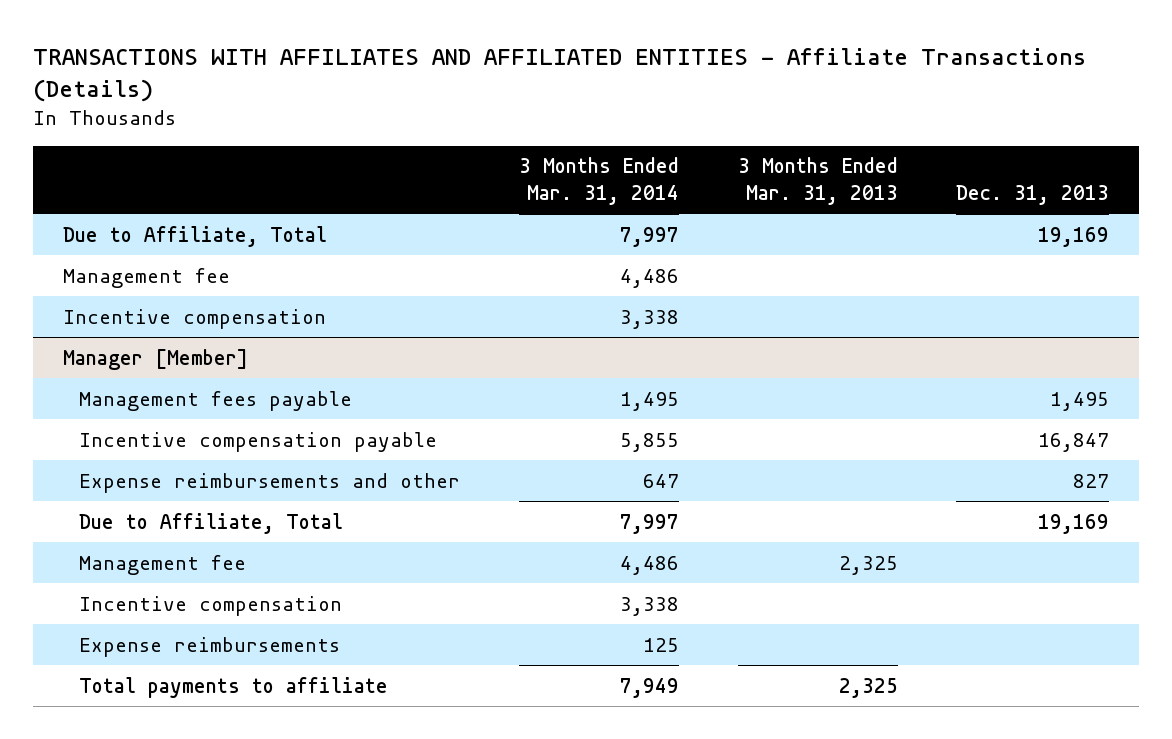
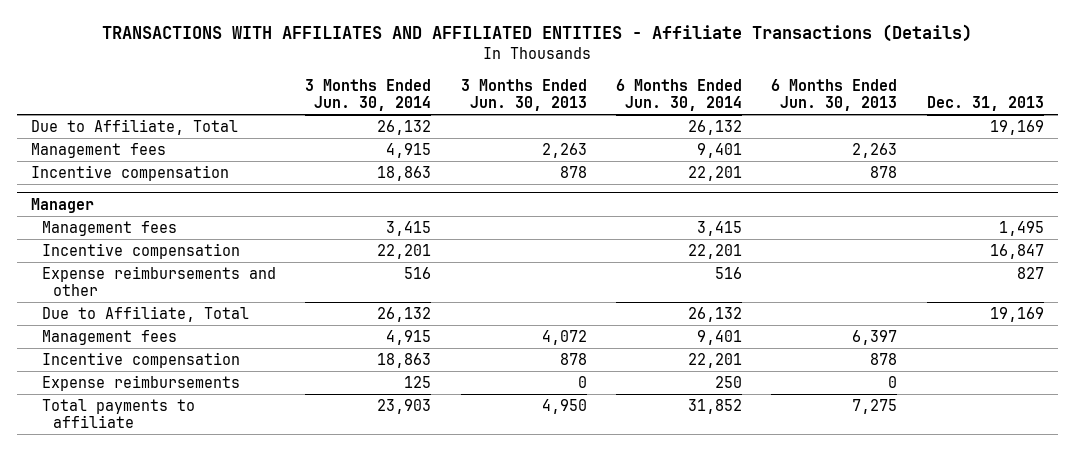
- | 3 Months Ended Mar. 31, 2014 | 3 Months Ended Mar. 31, 2013 | Dec. 31, 2013
+ | 3 Months Ended Jun. 30, 2014 | 3 Months Ended Jun. 30, 2013 | 6 Months Ended Jun. 30, 2014 | 6 Months Ended Jun. 30, 2013 | Dec. 31, 2013
- Management fee | 4,486 | |
+ Management fees | 4,915 | 2,263 | 9,401 | 2,263 |
- Manager [Member]
- Management fees payable | 1,495 | | 1,495
- Incentive compensation payable | 5,855 | | 16,847
+ Manager
+ Management fees | 3,415 | | 3,415 | | 1,495
+ Incentive compensation | 22,201 | | 22,201 | | 16,847
- Management fee | 4,486 | 2,325 |
+ Management fees | 4,915 | 4,072 | 9,401 | 6,397 |

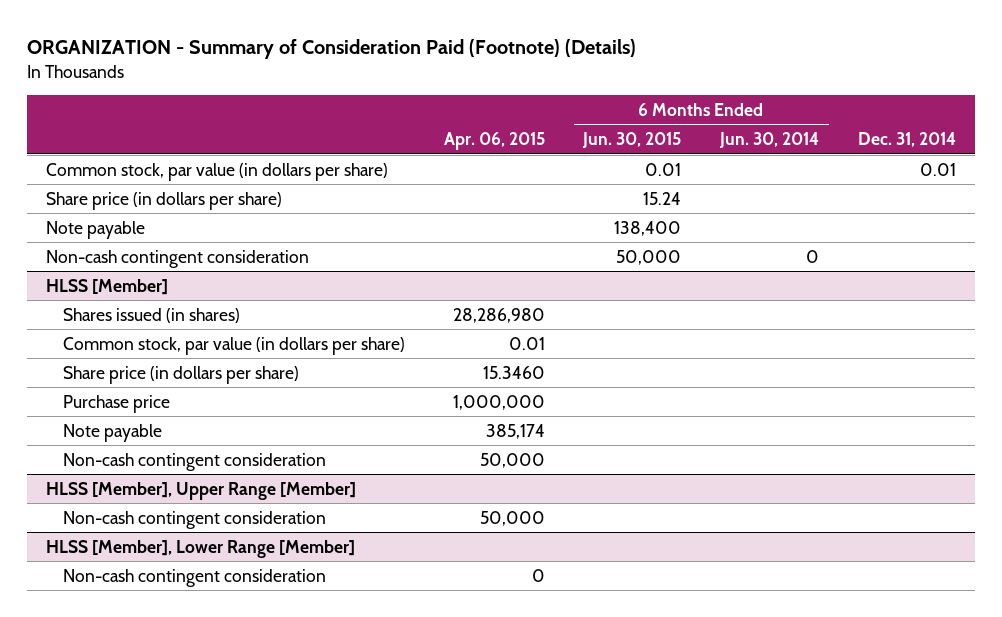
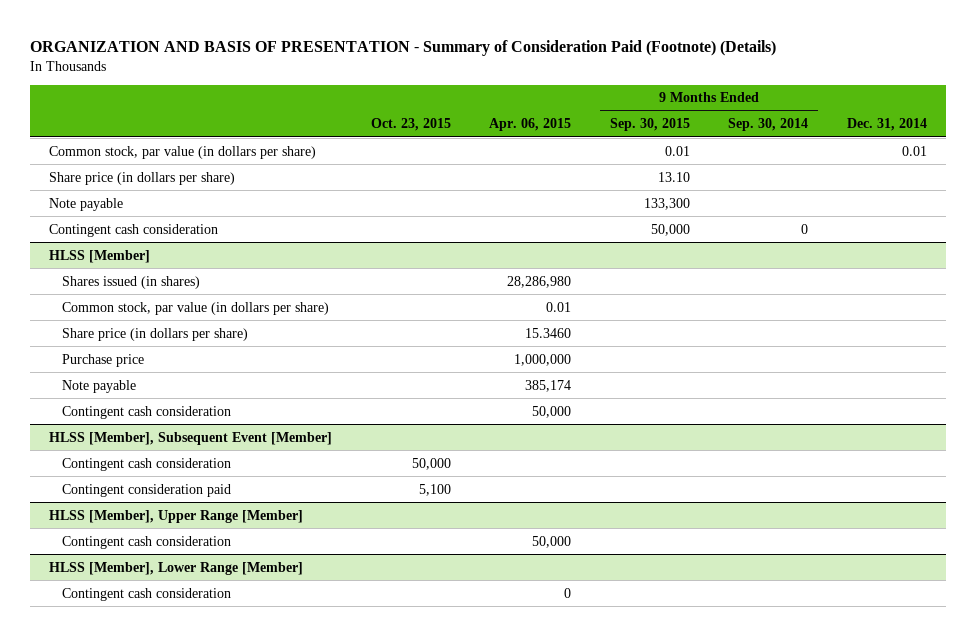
- ORGANIZATION - Summary of Consideration Paid (Footnote) (Details)
+ ORGANIZATION AND BASIS OF PRESENTATION - Summary of Consideration Paid (Footnote) (Details)
- | Apr. 06, 2015 | 6 Months Ended Jun. 30, 2015 | 6 Months Ended Jun. 30, 2014 | Dec. 31, 2014
+ | Oct. 23, 2015 | Apr. 06, 2015 | 9 Months Ended Sep. 30, 2015 | 9 Months Ended Sep. 30, 2014 | Dec. 31, 2014
- Non-cash contingent consideration | | 50,000 | 0 |
+ Contingent cash consideration | | | 50,000 | 0 |
@ HLSS [Member]
- Non-cash contingent consideration | 50,000 | | |
+ Contingent cash consideration | | 50,000 | | |
+ HLSS [Member], Subsequent Event [Member]
+ Contingent cash consideration | 50,000 | | | |
+ Contingent consideration paid | 5,100 | | | |
@ HLSS [Member], Upper Range [Member]
- Non-cash contingent consideration | 50,000 | | |
+ Contingent cash consideration | | 50,000 | | |
@ HLSS [Member], Lower Range [Member]
- Non-cash contingent consideration | 0 | | |
+ Contingent cash consideration | | 0 | | |

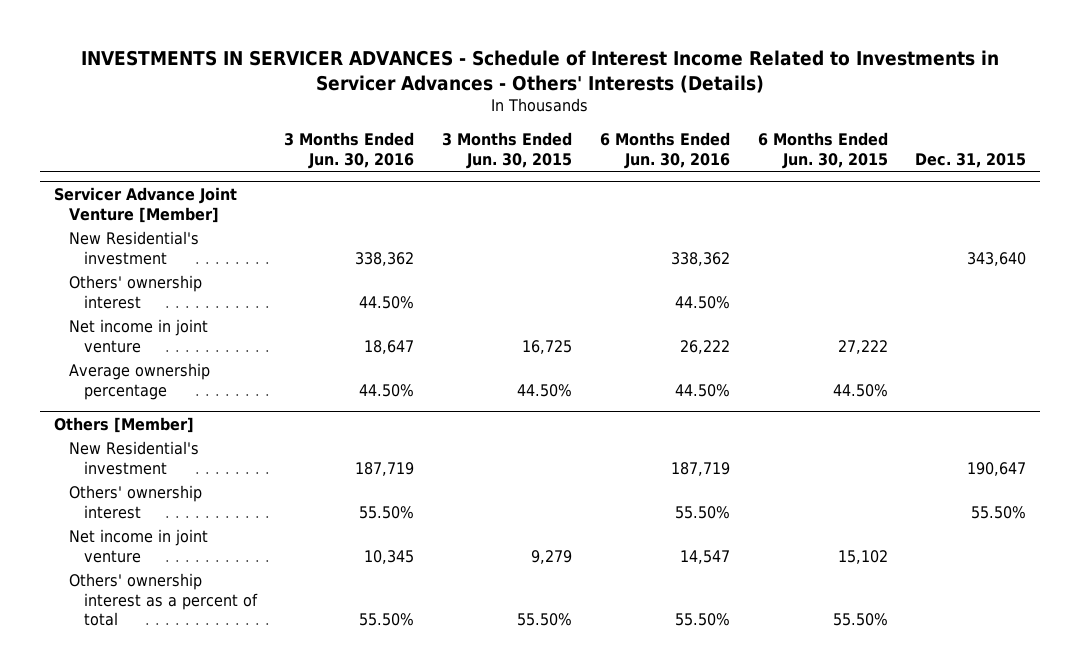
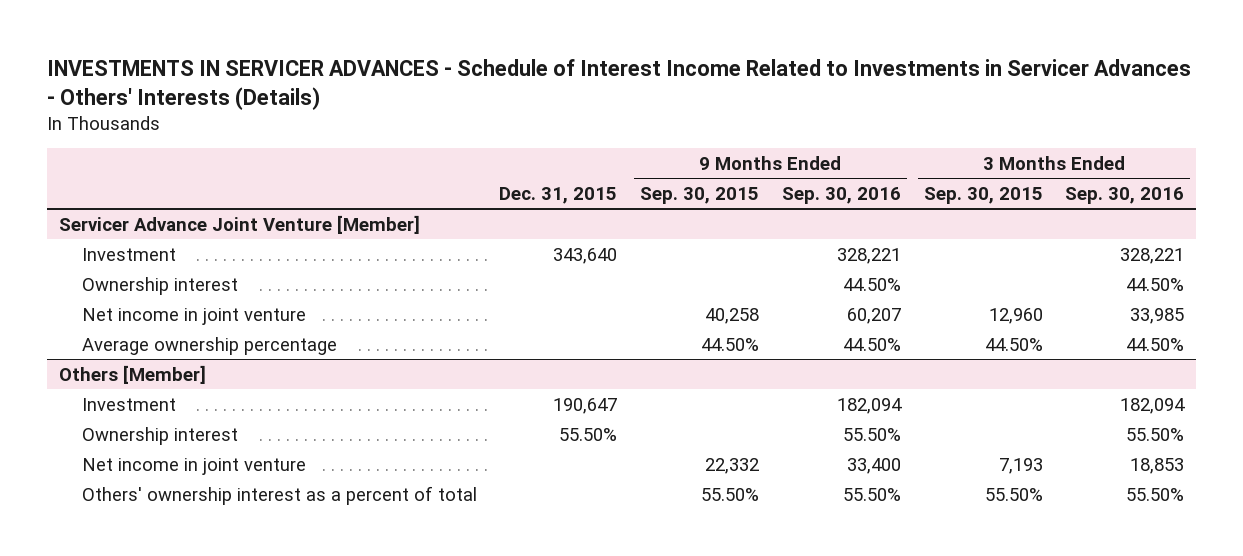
- | 3 Months Ended Jun. 30, 2016 | 3 Months Ended Jun. 30, 2015 | 6 Months Ended Jun. 30, 2016 | 6 Months Ended Jun. 30, 2015 | Dec. 31, 2015
+ | Dec. 31, 2015 | 9 Months Ended Sep. 30, 2015 | 9 Months Ended Sep. 30, 2016 | 3 Months Ended Sep. 30, 2015 | 3 Months Ended Sep. 30, 2016
@ Servicer Advance Joint Venture [Member]
- New Residential's investment | 338,362 | | 338,362 | | 343,640
- Others' ownership interest | 44.50% | | 44.50% | |
+ Investment | 343,640 | | 328,221 | | 328,221
+ Ownership interest | | | 44.50% | | 44.50%
@ Others [Member]
- New Residential's investment | 187,719 | | 187,719 | | 190,647
- Others' ownership interest | 55.50% | | 55.50% | | 55.50%
+ Investment | 190,647 | | 182,094 | | 182,094
+ Ownership interest | 55.50% | | 55.50% | | 55.50%

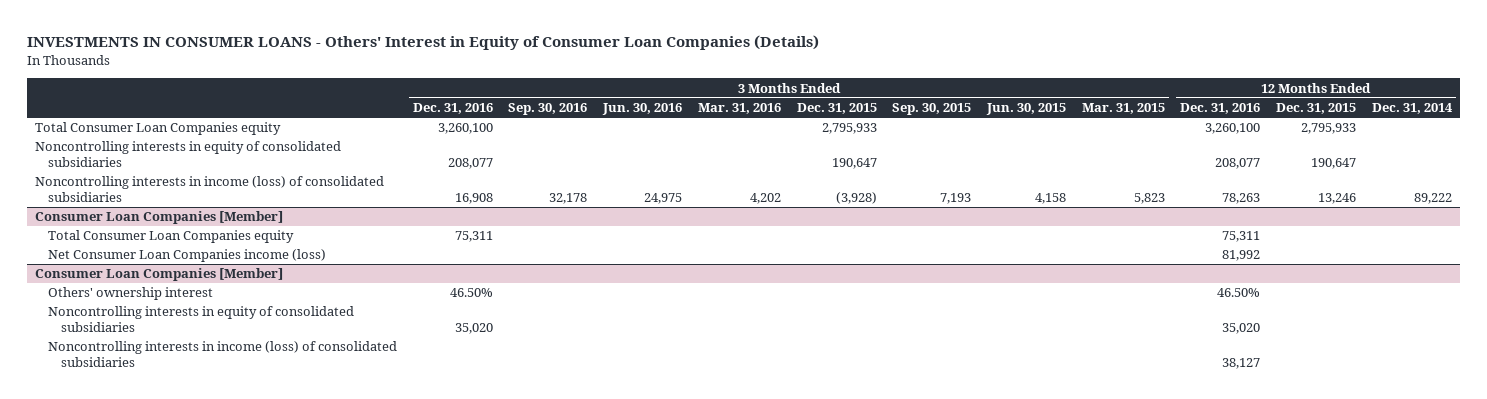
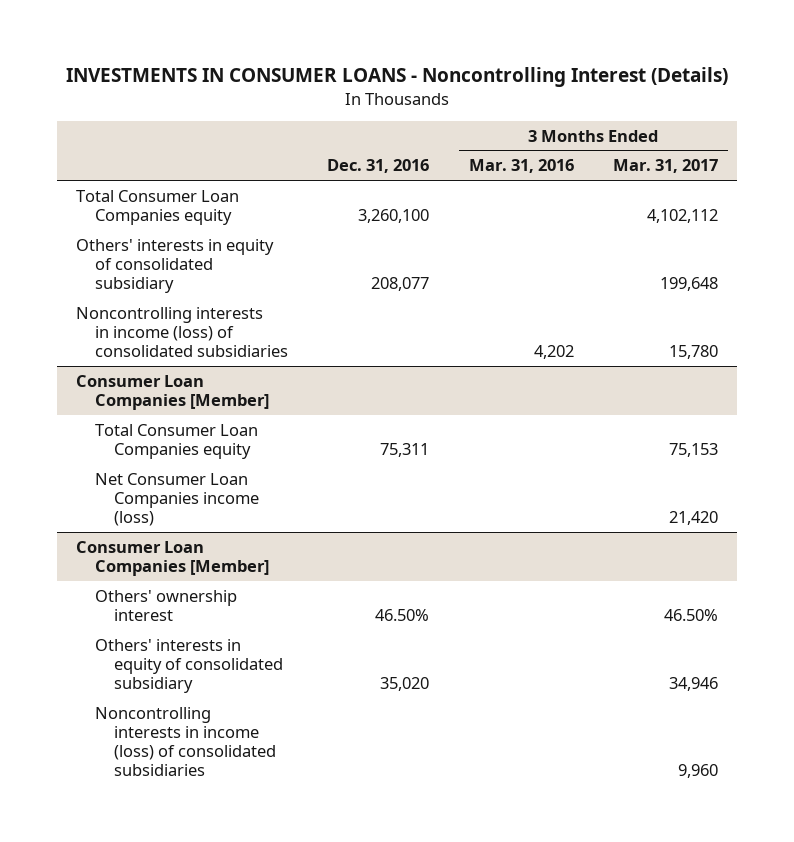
- INVESTMENTS IN CONSUMER LOANS - Others' Interest in Equity of Consumer Loan Companies (Details)
+ INVESTMENTS IN CONSUMER LOANS - Noncontrolling Interest (Details)
- | 3 Months Ended Dec. 31, 2016 | 3 Months Ended Sep. 30, 2016 | 3 Months Ended Jun. 30, 2016 | 3 Months Ended Mar. 31, 2016 | 3 Months Ended Dec. 31, 2015 | 3 Months Ended Sep. 30, 2015 | 3 Months Ended Jun. 30, 2015 | 3 Months Ended Mar. 31, 2015 | 12 Months Ended Dec. 31, 2016 | 12 Months Ended Dec. 31, 2015 | 12 Months Ended Dec. 31, 2014
+ | Dec. 31, 2016 | 3 Months Ended Mar. 31, 2016 | 3 Months Ended Mar. 31, 2017
- Noncontrolling interests in equity of consolidated subsidiaries | 208,077 | | | | 190,647 | | | | 208,077 | 190,647 |
+ Others' interests in equity of consolidated subsidiary | 208,077 | | 199,648
@ Consumer Loan Companies [Member]
- Noncontrolling interests in equity of consolidated subsidiaries | 35,020 | | | | | | | | 35,020 | |
+ Others' interests in equity of consolidated subsidiary | 35,020 | | 34,946

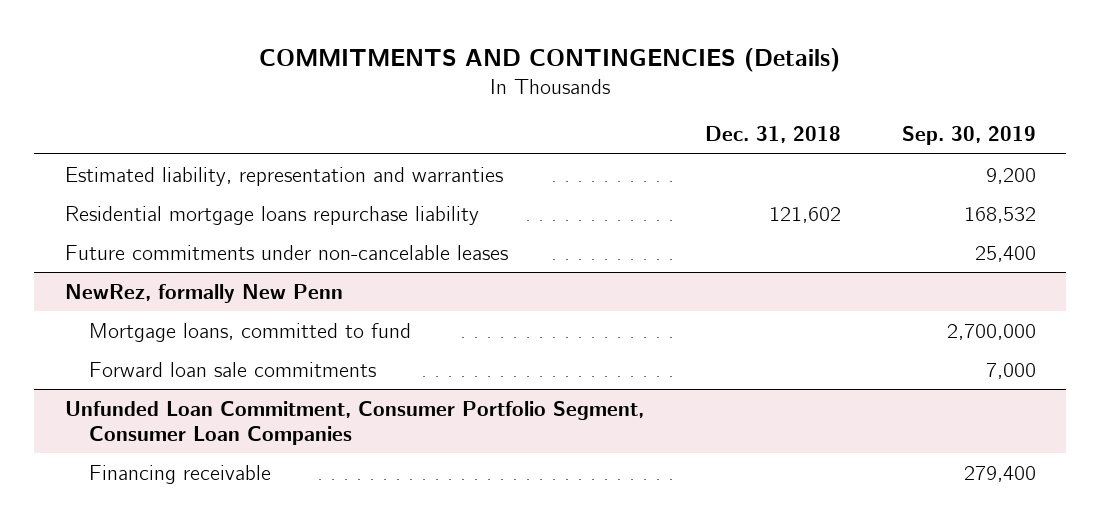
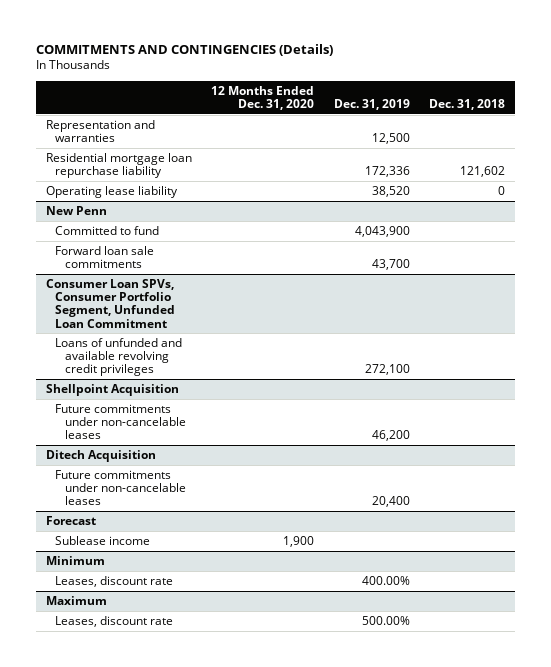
- | Dec. 31, 2018 | Sep. 30, 2019
+ | 12 Months Ended Dec. 31, 2020 | Dec. 31, 2019 | Dec. 31, 2018
- Estimated liability, representation and warranties | | 9,200
- Residential mortgage loans repurchase liability | 121,602 | 168,532
- Future commitments under non-cancelable leases | | 25,400
- NewRez, formally New Penn
- Mortgage loans, committed to fund | | 2,700,000
+ Representation and warranties | | 12,500 |
+ Residential mortgage loan repurchase liability | | 172,336 | 121,602
+ Operating lease liability | | 38,520 | 0
+ New Penn
+ Committed to fund | | 4,043,900 |
- Unfunded Loan Commitment, Consumer Portfolio Segment, Consumer Loan Companies
- Financing receivable | | 279,400
+ Consumer Loan SPVs, Consumer Portfolio Segment, Unfunded Loan Commitment
+ Loans of unfunded and available revolving credit privileges | | 272,100 |
+ Shellpoint Acquisition
+ Future commitments under non-cancelable leases | | 46,200 |
+ Ditech Acquisition
+ Future commitments under non-cancelable leases | | 20,400 |
+ Forecast
+ Sublease income | 1,900 | |
+ Minimum
+ Leases, discount rate | | 400.00% |
+ Maximum
+ Leases, discount rate | | 500.00% |

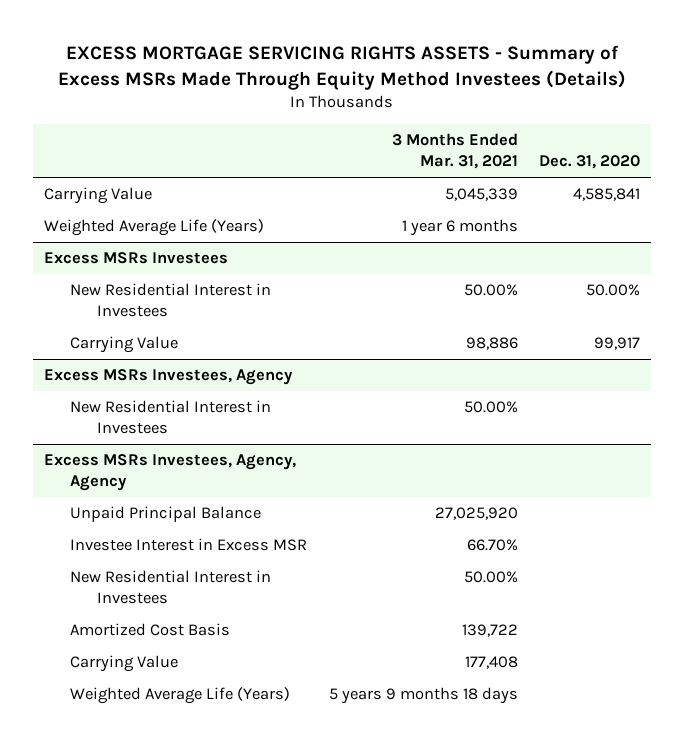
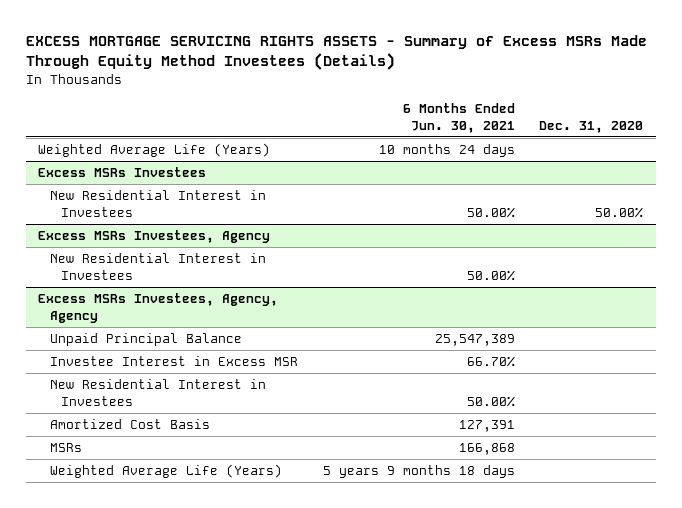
- | 3 Months Ended Mar. 31, 2021 | Dec. 31, 2020
+ | 6 Months Ended Jun. 30, 2021 | Dec. 31, 2020
- Carrying Value | 5,045,339 | 4,585,841
@ Excess MSRs Investees
- Carrying Value | 98,886 | 99,917
@ Excess MSRs Investees, Agency, Agency
- Carrying Value | 177,408 |
+ MSRs | 166,868 |

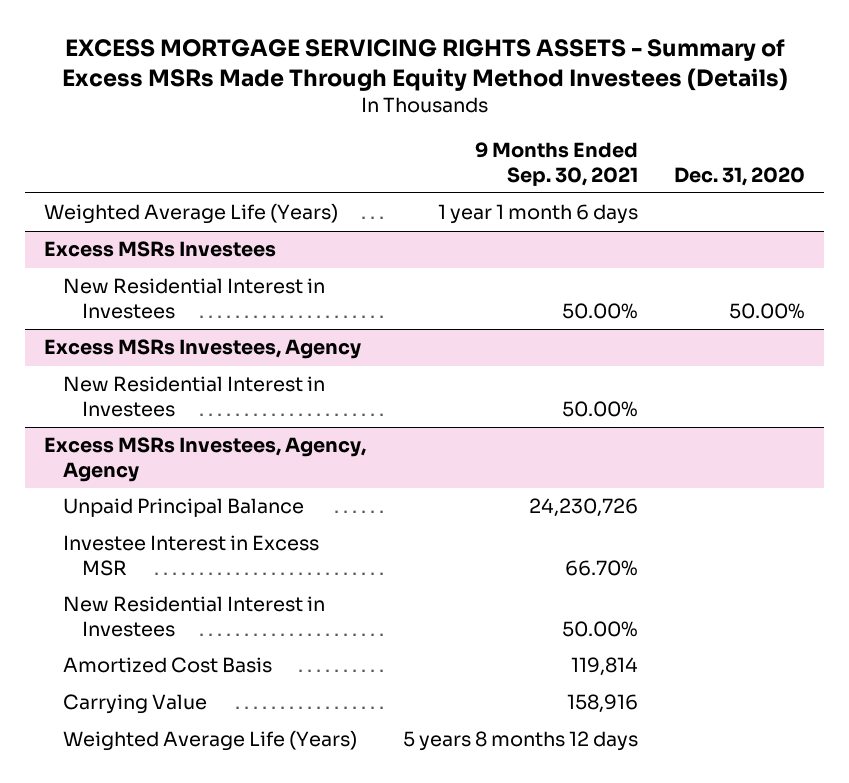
- | 6 Months Ended Jun. 30, 2021 | Dec. 31, 2020
+ | 9 Months Ended Sep. 30, 2021 | Dec. 31, 2020
@ Excess MSRs Investees, Agency, Agency
- MSRs | 166,868 |
+ Carrying Value | 158,916 |

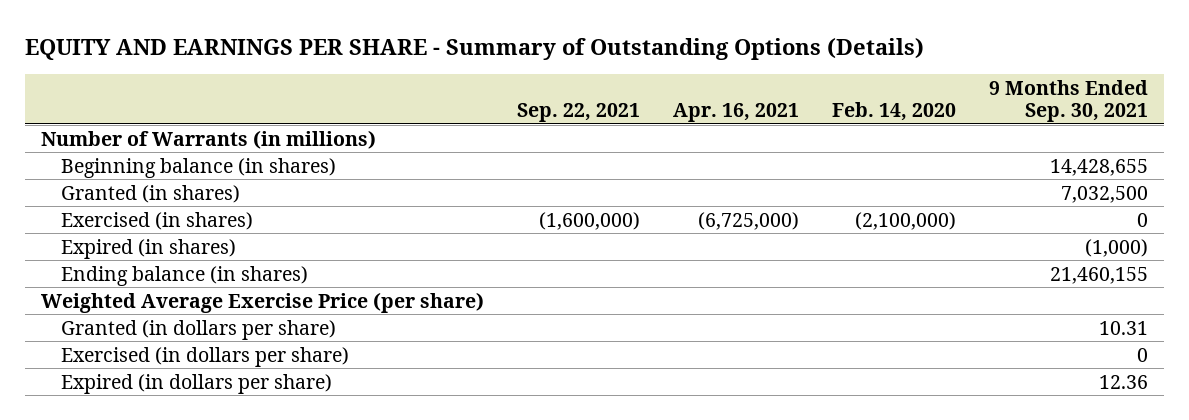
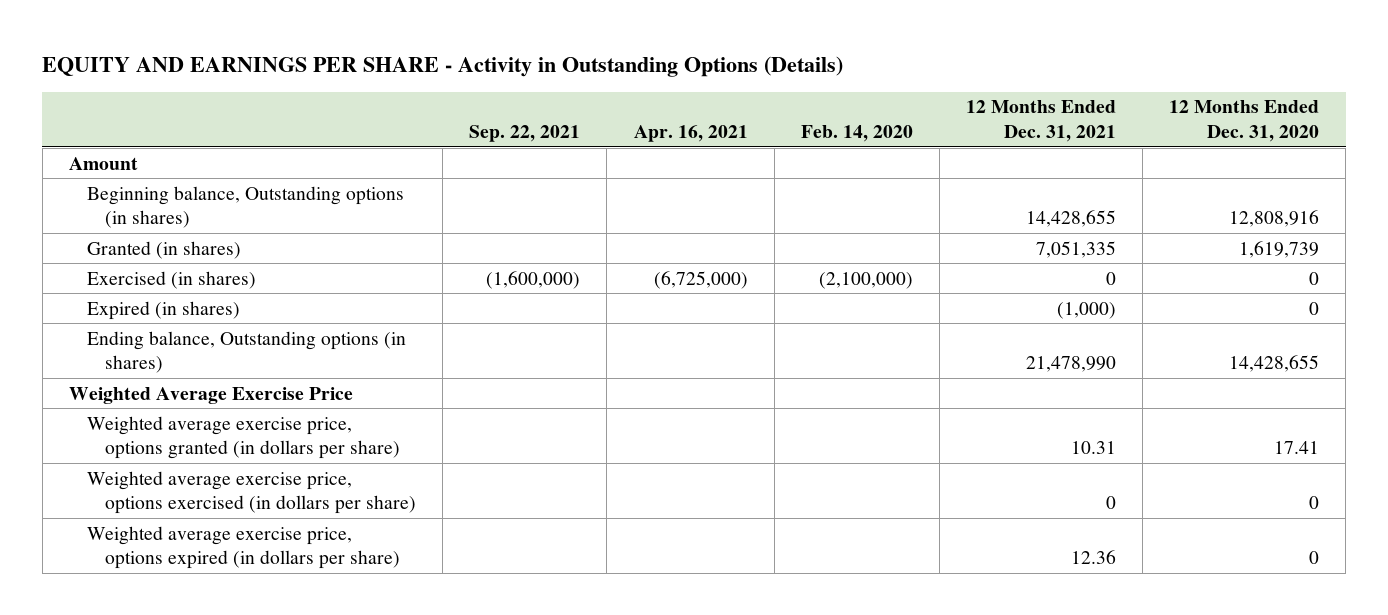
- EQUITY AND EARNINGS PER SHARE - Summary of Outstanding Options (Details)
+ EQUITY AND EARNINGS PER SHARE - Activity in Outstanding Options (Details)
- | Sep. 22, 2021 | Apr. 16, 2021 | Feb. 14, 2020 | 9 Months Ended Sep. 30, 2021
+ | Sep. 22, 2021 | Apr. 16, 2021 | Feb. 14, 2020 | 12 Months Ended Dec. 31, 2021 | 12 Months Ended Dec. 31, 2020
- Number of Warrants (in millions)
- Beginning balance (in shares) | | | | 14,428,655
+ Amount
+ Beginning balance, Outstanding options (in shares) | | | | 14,428,655 | 12,808,916
- Ending balance (in shares) | | | | 21,460,155
- Weighted Average Exercise Price (per share)
- Granted (in dollars per share) | | | | 10.31
- Exercised (in dollars per share) | | | | 0
- Expired (in dollars per share) | | | | 12.36
+ Ending balance, Outstanding options (in shares) | | | | 21,478,990 | 14,428,655
+ Weighted Average Exercise Price
+ Weighted average exercise price, options granted (in dollars per share) | | | | 10.31 | 17.41
+ Weighted average exercise price, options exercised (in dollars per share) | | | | 0 | 0
+ Weighted average exercise price, options expired (in dollars per share) | | | | 12.36 | 0

